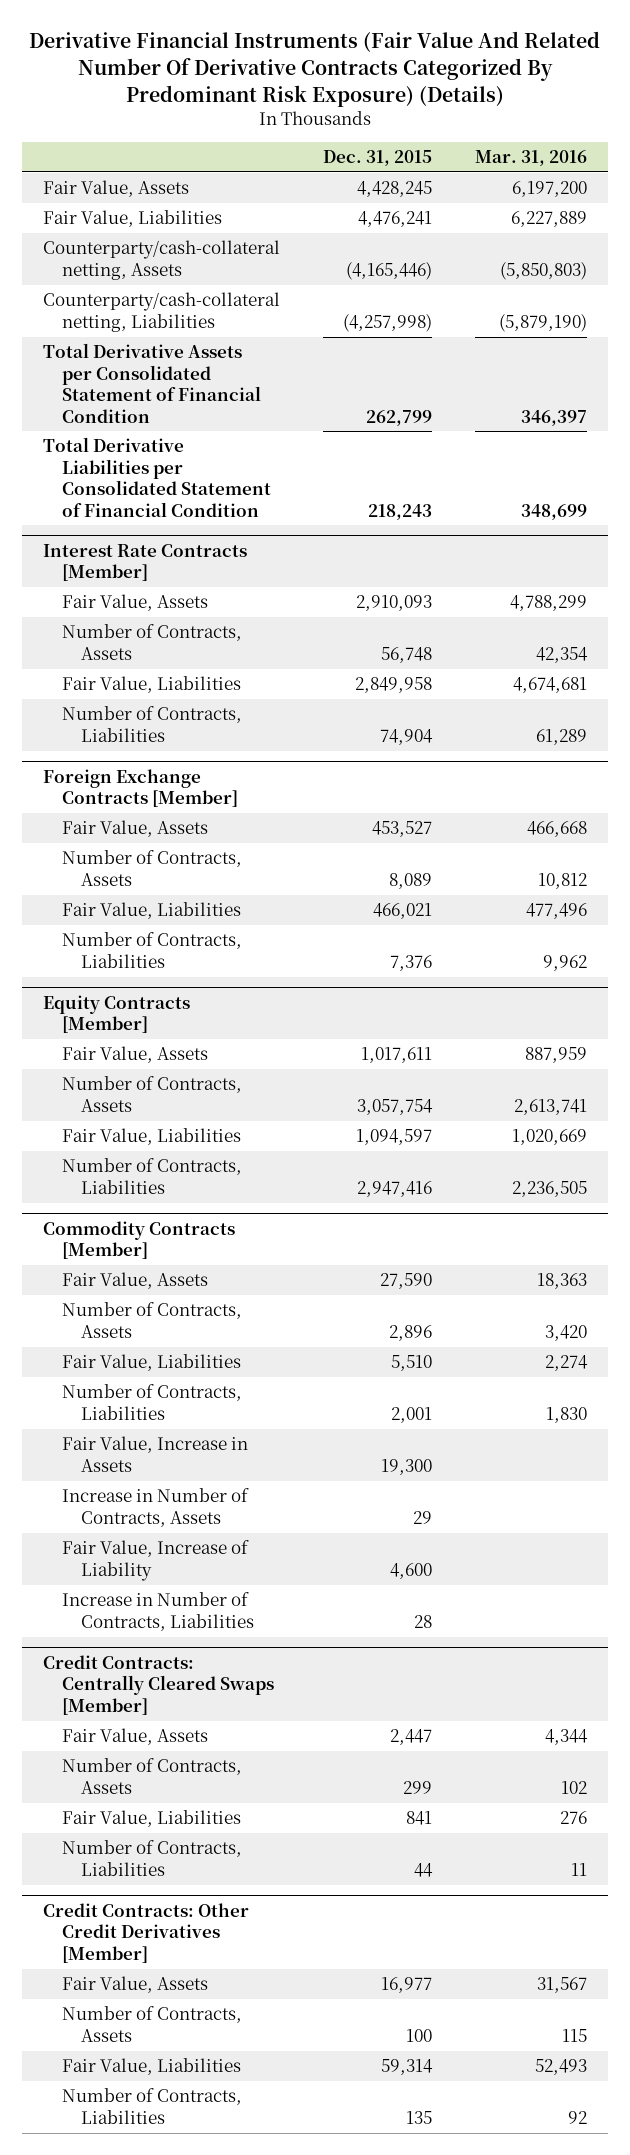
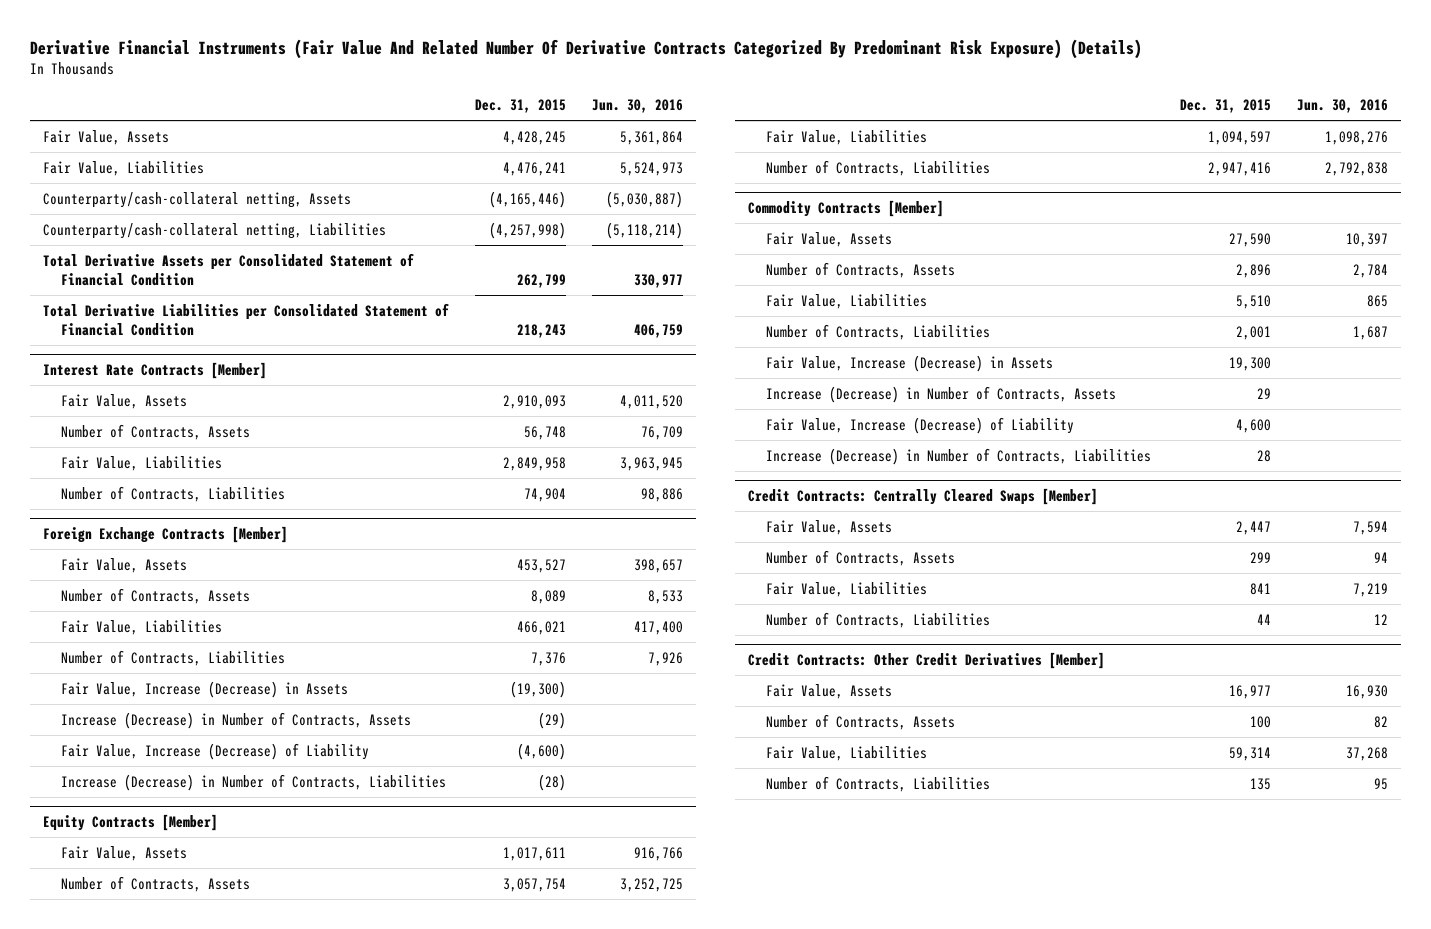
- | Dec. 31, 2015 | Mar. 31, 2016
+ | Dec. 31, 2015 | Jun. 30, 2016
@ Foreign Exchange Contracts [Member]
+ Fair Value, Increase (Decrease) in Assets | (19,300) |
+ Increase (Decrease) in Number of Contracts, Assets | (29) |
+ Fair Value, Increase (Decrease) of Liability | (4,600) |
+ Increase (Decrease) in Number of Contracts, Liabilities | (28) |
@ Commodity Contracts [Member]
- Fair Value, Increase in Assets | 19,300 |
- Increase in Number of Contracts, Assets | 29 |
- Fair Value, Increase of Liability | 4,600 |
- Increase in Number of Contracts, Liabilities | 28 |
+ Fair Value, Increase (Decrease) in Assets | 19,300 |
+ Increase (Decrease) in Number of Contracts, Assets | 29 |
+ Fair Value, Increase (Decrease) of Liability | 4,600 |
+ Increase (Decrease) in Number of Contracts, Liabilities | 28 |

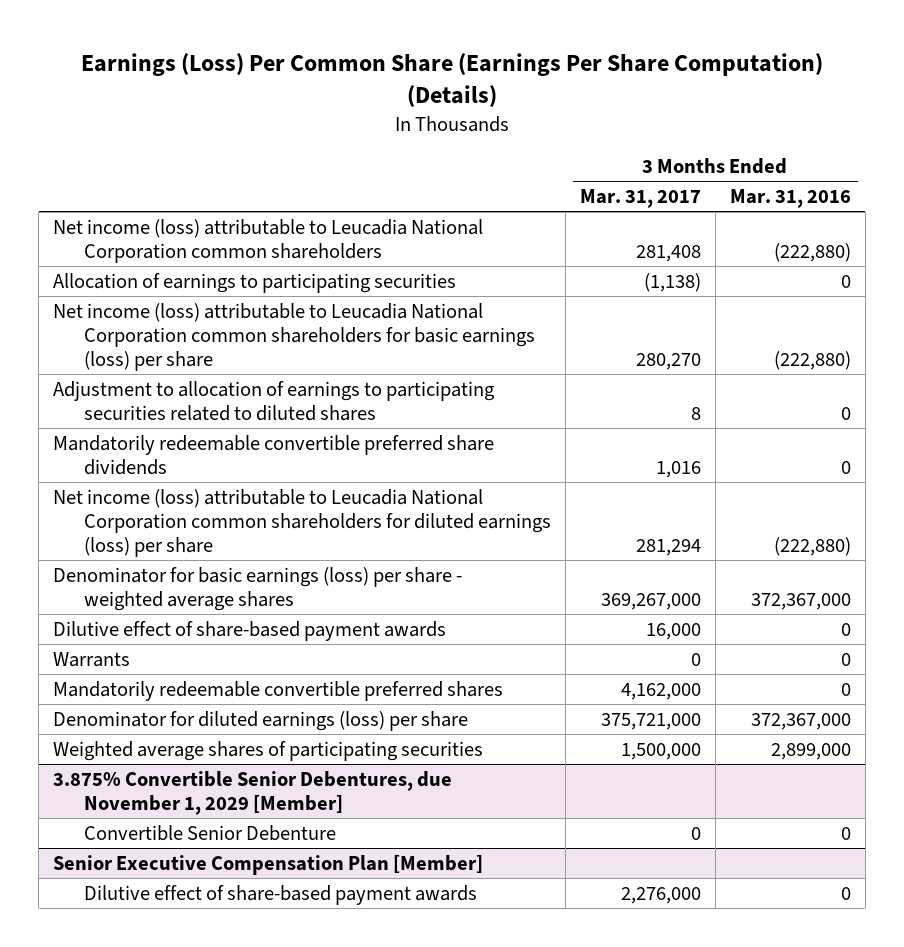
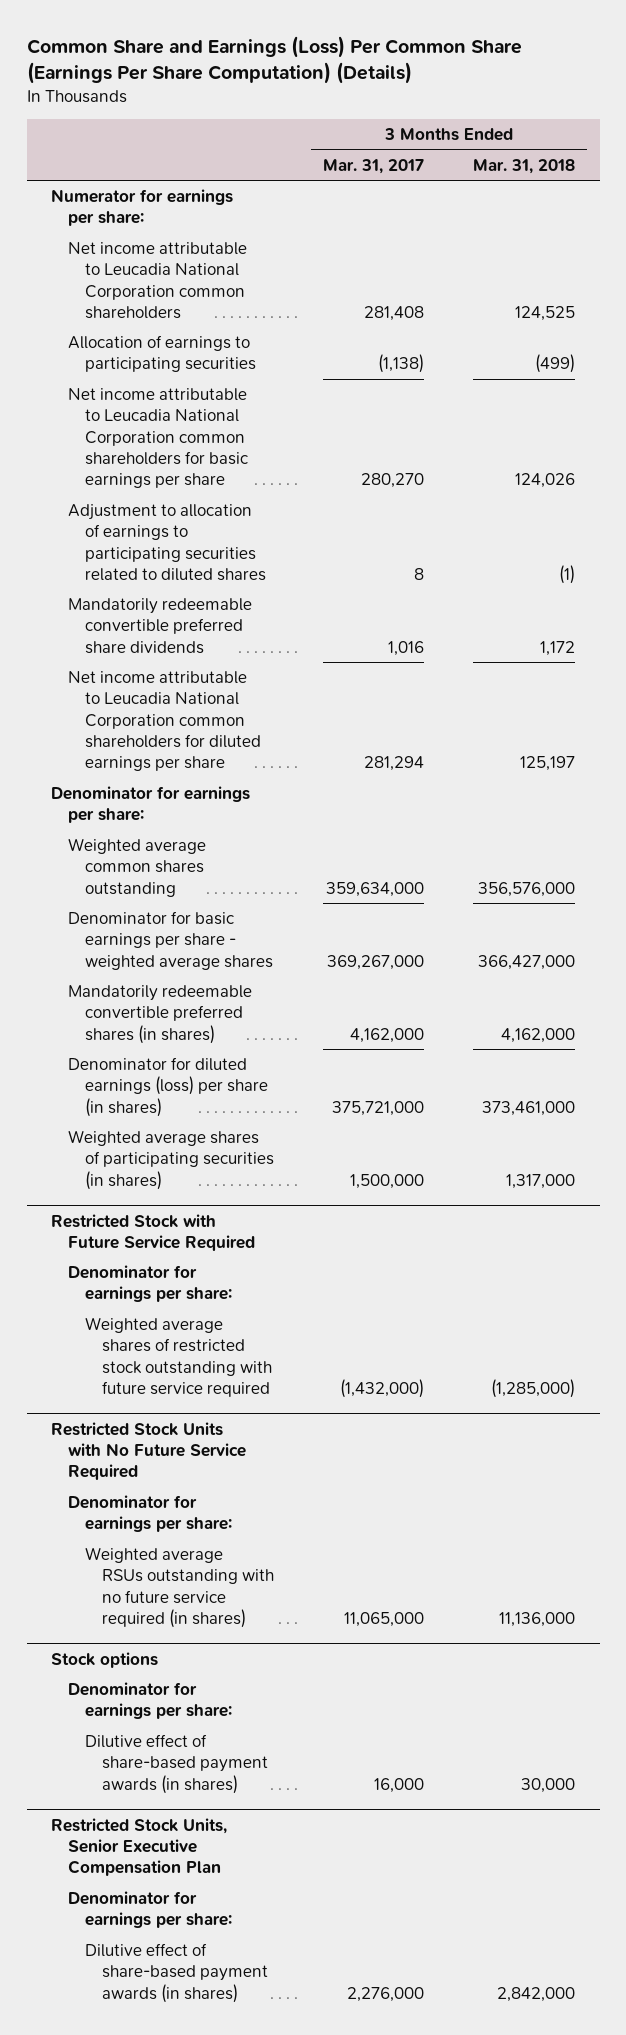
- Earnings (Loss) Per Common Share (Earnings Per Share Computation) (Details)
+ Common Share and Earnings (Loss) Per Common Share (Earnings Per Share Computation) (Details)
- | 3 Months Ended Mar. 31, 2017 | 3 Months Ended Mar. 31, 2016
+ | 3 Months Ended Mar. 31, 2017 | 3 Months Ended Mar. 31, 2018
- Net income (loss) attributable to Leucadia National Corporation common shareholders | 281,408 | (222,880)
+ Numerator for earnings per share:
+ Net income attributable to Leucadia National Corporation common shareholders | 281,408 | 124,525
- Net income (loss) attributable to Leucadia National Corporation common shareholders for basic earnings (loss) per share | 280,270 | (222,880)
+ Net income attributable to Leucadia National Corporation common shareholders for basic earnings per share | 280,270 | 124,026
- Net income (loss) attributable to Leucadia National Corporation common shareholders for diluted earnings (loss) per share | 281,294 | (222,880)
- Denominator for basic earnings (loss) per share - weighted average shares | 369,267,000 | 372,367,000
- Dilutive effect of share-based payment awards | 16,000 | 0
- Warrants | 0 | 0
- Mandatorily redeemable convertible preferred shares | 4,162,000 | 0
- Denominator for diluted earnings (loss) per share | 375,721,000 | 372,367,000
- Weighted average shares of participating securities | 1,500,000 | 2,899,000
- 3.875% Convertible Senior Debentures, due November 1, 2029 [Member]
- Convertible Senior Debenture | 0 | 0
- Senior Executive Compensation Plan [Member]
- Dilutive effect of share-based payment awards | 2,276,000 | 0
+ Net income attributable to Leucadia National Corporation common shareholders for diluted earnings per share | 281,294 | 125,197
+ Denominator for earnings per share:
+ Weighted average common shares outstanding | 359,634,000 | 356,576,000
+ Denominator for basic earnings per share - weighted average shares | 369,267,000 | 366,427,000
+ Mandatorily redeemable convertible preferred shares (in shares) | 4,162,000 | 4,162,000
+ Denominator for diluted earnings (loss) per share (in shares) | 375,721,000 | 373,461,000
+ Weighted average shares of participating securities (in shares) | 1,500,000 | 1,317,000
+ Restricted Stock with Future Service Required
+ Denominator for earnings per share:
+ Weighted average shares of restricted stock outstanding with future service required | (1,432,000) | (1,285,000)
+ Restricted Stock Units with No Future Service Required
+ Denominator for earnings per share:
+ Weighted average RSUs outstanding with no future service required (in shares) | 11,065,000 | 11,136,000
+ Stock options
+ Denominator for earnings per share:
+ Dilutive effect of share-based payment awards (in shares) | 16,000 | 30,000
+ Restricted Stock Units, Senior Executive Compensation Plan
+ Denominator for earnings per share:
+ Dilutive effect of share-based payment awards (in shares) | 2,276,000 | 2,842,000

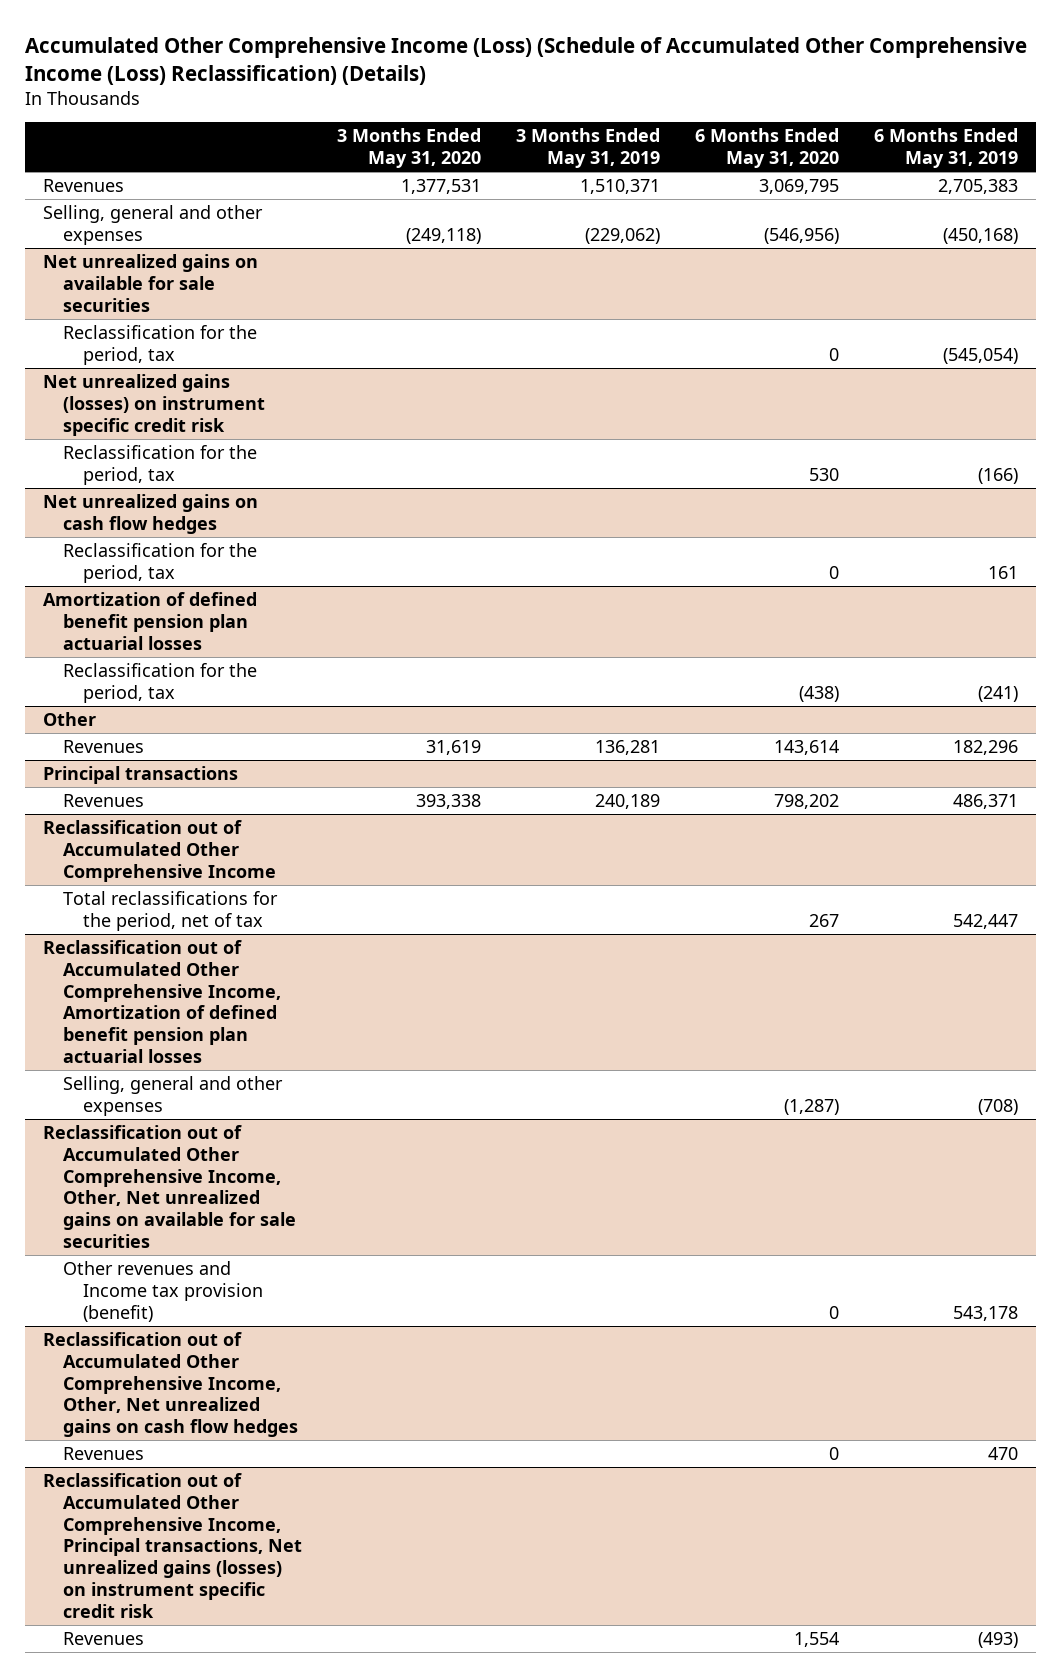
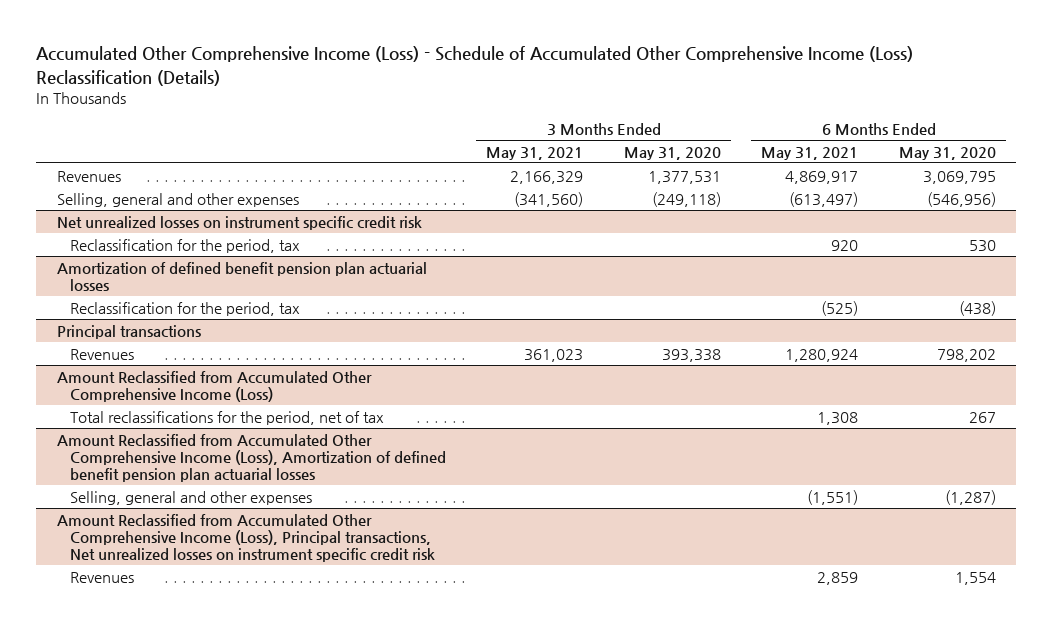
- Accumulated Other Comprehensive Income (Loss) (Schedule of Accumulated Other Comprehensive Income (Loss) Reclassification) (Details)
+ Accumulated Other Comprehensive Income (Loss) - Schedule of Accumulated Other Comprehensive Income (Loss) Reclassification (Details)
- | 3 Months Ended May 31, 2020 | 3 Months Ended May 31, 2019 | 6 Months Ended May 31, 2020 | 6 Months Ended May 31, 2019
+ | 3 Months Ended May 31, 2021 | 3 Months Ended May 31, 2020 | 6 Months Ended May 31, 2021 | 6 Months Ended May 31, 2020
- Net unrealized gains on available for sale securities
- Reclassification for the period, tax | | | 0 | (545,054)
- Net unrealized gains (losses) on instrument specific credit risk
+ Net unrealized losses on instrument specific credit risk
- Net unrealized gains on cash flow hedges
- Reclassification for the period, tax | | | 0 | 161
- Other
- Revenues | 31,619 | 136,281 | 143,614 | 182,296
- Reclassification out of Accumulated Other Comprehensive Income
+ Amount Reclassified from Accumulated Other Comprehensive Income (Loss)
- Reclassification out of Accumulated Other Comprehensive Income, Amortization of defined benefit pension plan actuarial losses
+ Amount Reclassified from Accumulated Other Comprehensive Income (Loss), Amortization of defined benefit pension plan actuarial losses
- Reclassification out of Accumulated Other Comprehensive Income, Other, Net unrealized gains on available for sale securities
- Other revenues and Income tax provision (benefit) | | | 0 | 543,178
- Reclassification out of Accumulated Other Comprehensive Income, Other, Net unrealized gains on cash flow hedges
- Revenues | | | 0 | 470
- Reclassification out of Accumulated Other Comprehensive Income, Principal transactions, Net unrealized gains (losses) on instrument specific credit risk
+ Amount Reclassified from Accumulated Other Comprehensive Income (Loss), Principal transactions, Net unrealized losses on instrument specific credit risk

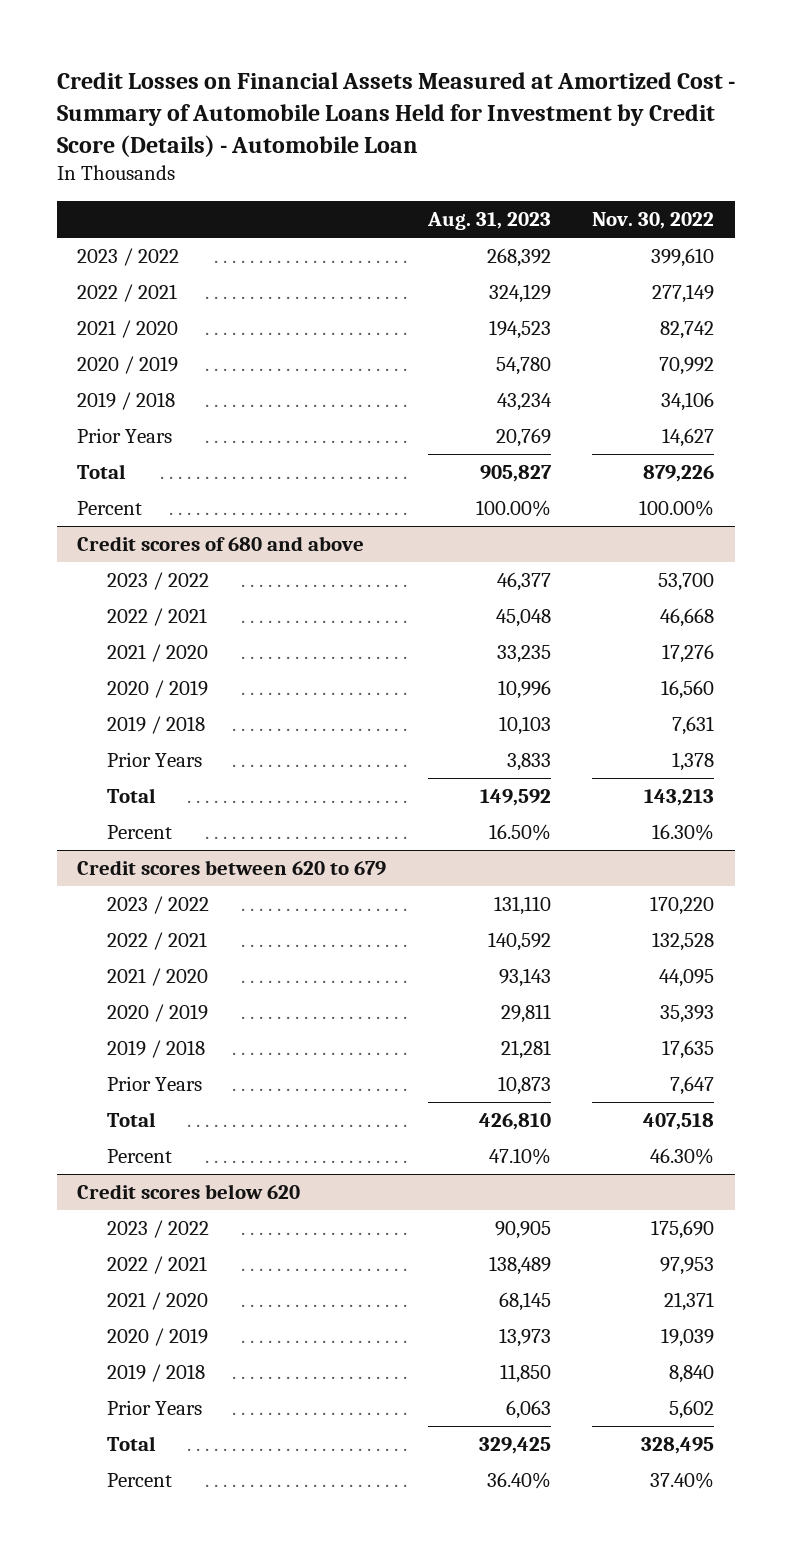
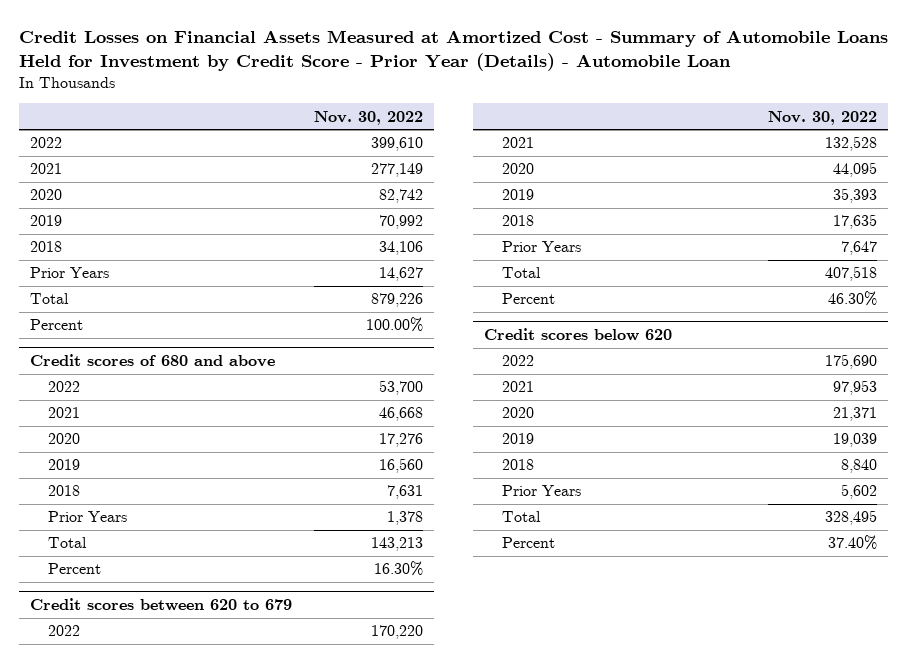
- Credit Losses on Financial Assets Measured at Amortized Cost - Summary of Automobile Loans Held for Investment by Credit Score (Details) - Automobile Loan
+ Credit Losses on Financial Assets Measured at Amortized Cost - Summary of Automobile Loans Held for Investment by Credit Score - Prior Year (Details) - Automobile Loan
- | Aug. 31, 2023 | Nov. 30, 2022
+ | Nov. 30, 2022
- 2023 / 2022 | 268,392 | 399,610
- 2022 / 2021 | 324,129 | 277,149
- 2021 / 2020 | 194,523 | 82,742
- 2020 / 2019 | 54,780 | 70,992
- 2019 / 2018 | 43,234 | 34,106
+ 2022 | 399,610
+ 2021 | 277,149
+ 2020 | 82,742
+ 2019 | 70,992
+ 2018 | 34,106
@ Credit scores of 680 and above
- 2023 / 2022 | 46,377 | 53,700
- 2022 / 2021 | 45,048 | 46,668
- 2021 / 2020 | 33,235 | 17,276
- 2020 / 2019 | 10,996 | 16,560
- 2019 / 2018 | 10,103 | 7,631
+ 2022 | 53,700
+ 2021 | 46,668
+ 2020 | 17,276
+ 2019 | 16,560
+ 2018 | 7,631
@ Credit scores between 620 to 679
- 2023 / 2022 | 131,110 | 170,220
- 2022 / 2021 | 140,592 | 132,528
- 2021 / 2020 | 93,143 | 44,095
- 2020 / 2019 | 29,811 | 35,393
- 2019 / 2018 | 21,281 | 17,635
+ 2022 | 170,220
+ 2021 | 132,528
+ 2020 | 44,095
+ 2019 | 35,393
+ 2018 | 17,635
@ Credit scores below 620
- 2023 / 2022 | 90,905 | 175,690
- 2022 / 2021 | 138,489 | 97,953
- 2021 / 2020 | 68,145 | 21,371
- 2020 / 2019 | 13,973 | 19,039
- 2019 / 2018 | 11,850 | 8,840
+ 2022 | 175,690
+ 2021 | 97,953
+ 2020 | 21,371
+ 2019 | 19,039
+ 2018 | 8,840

